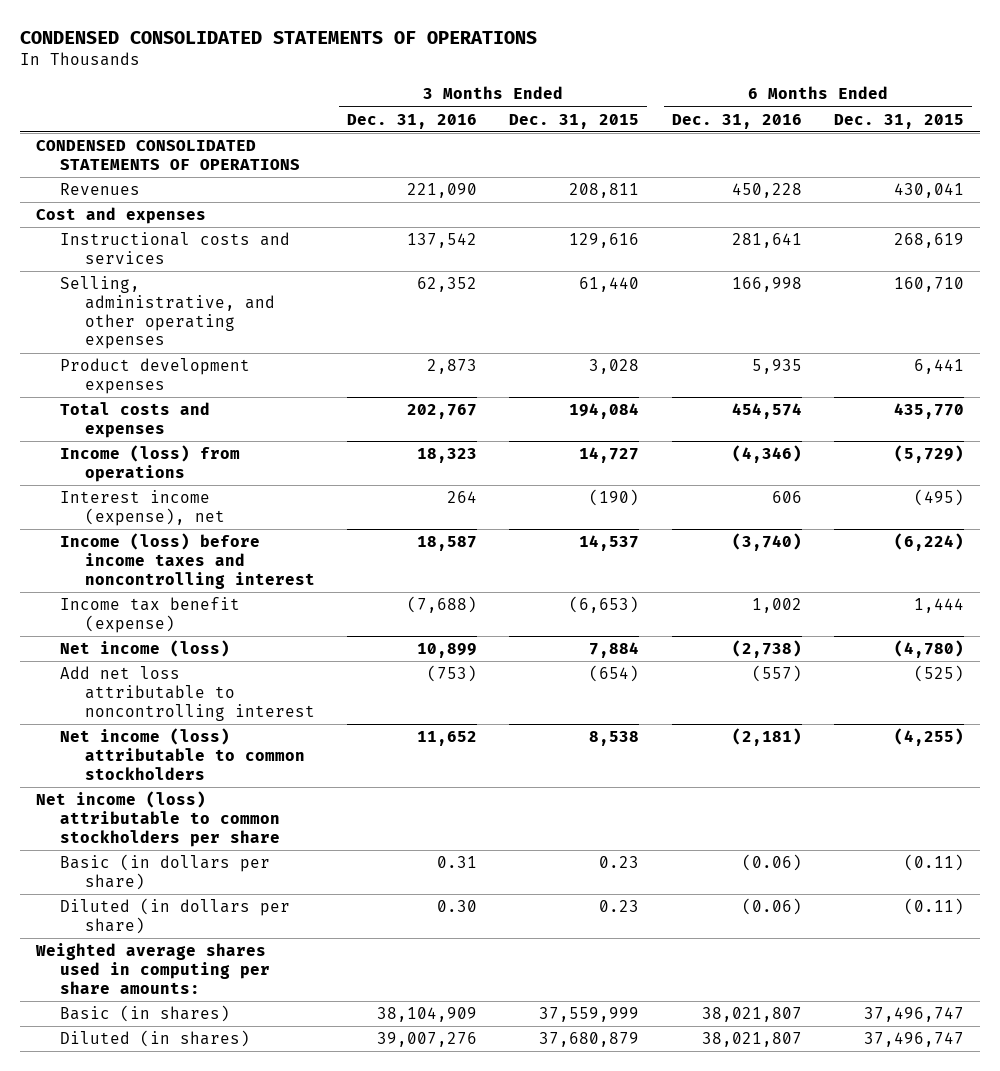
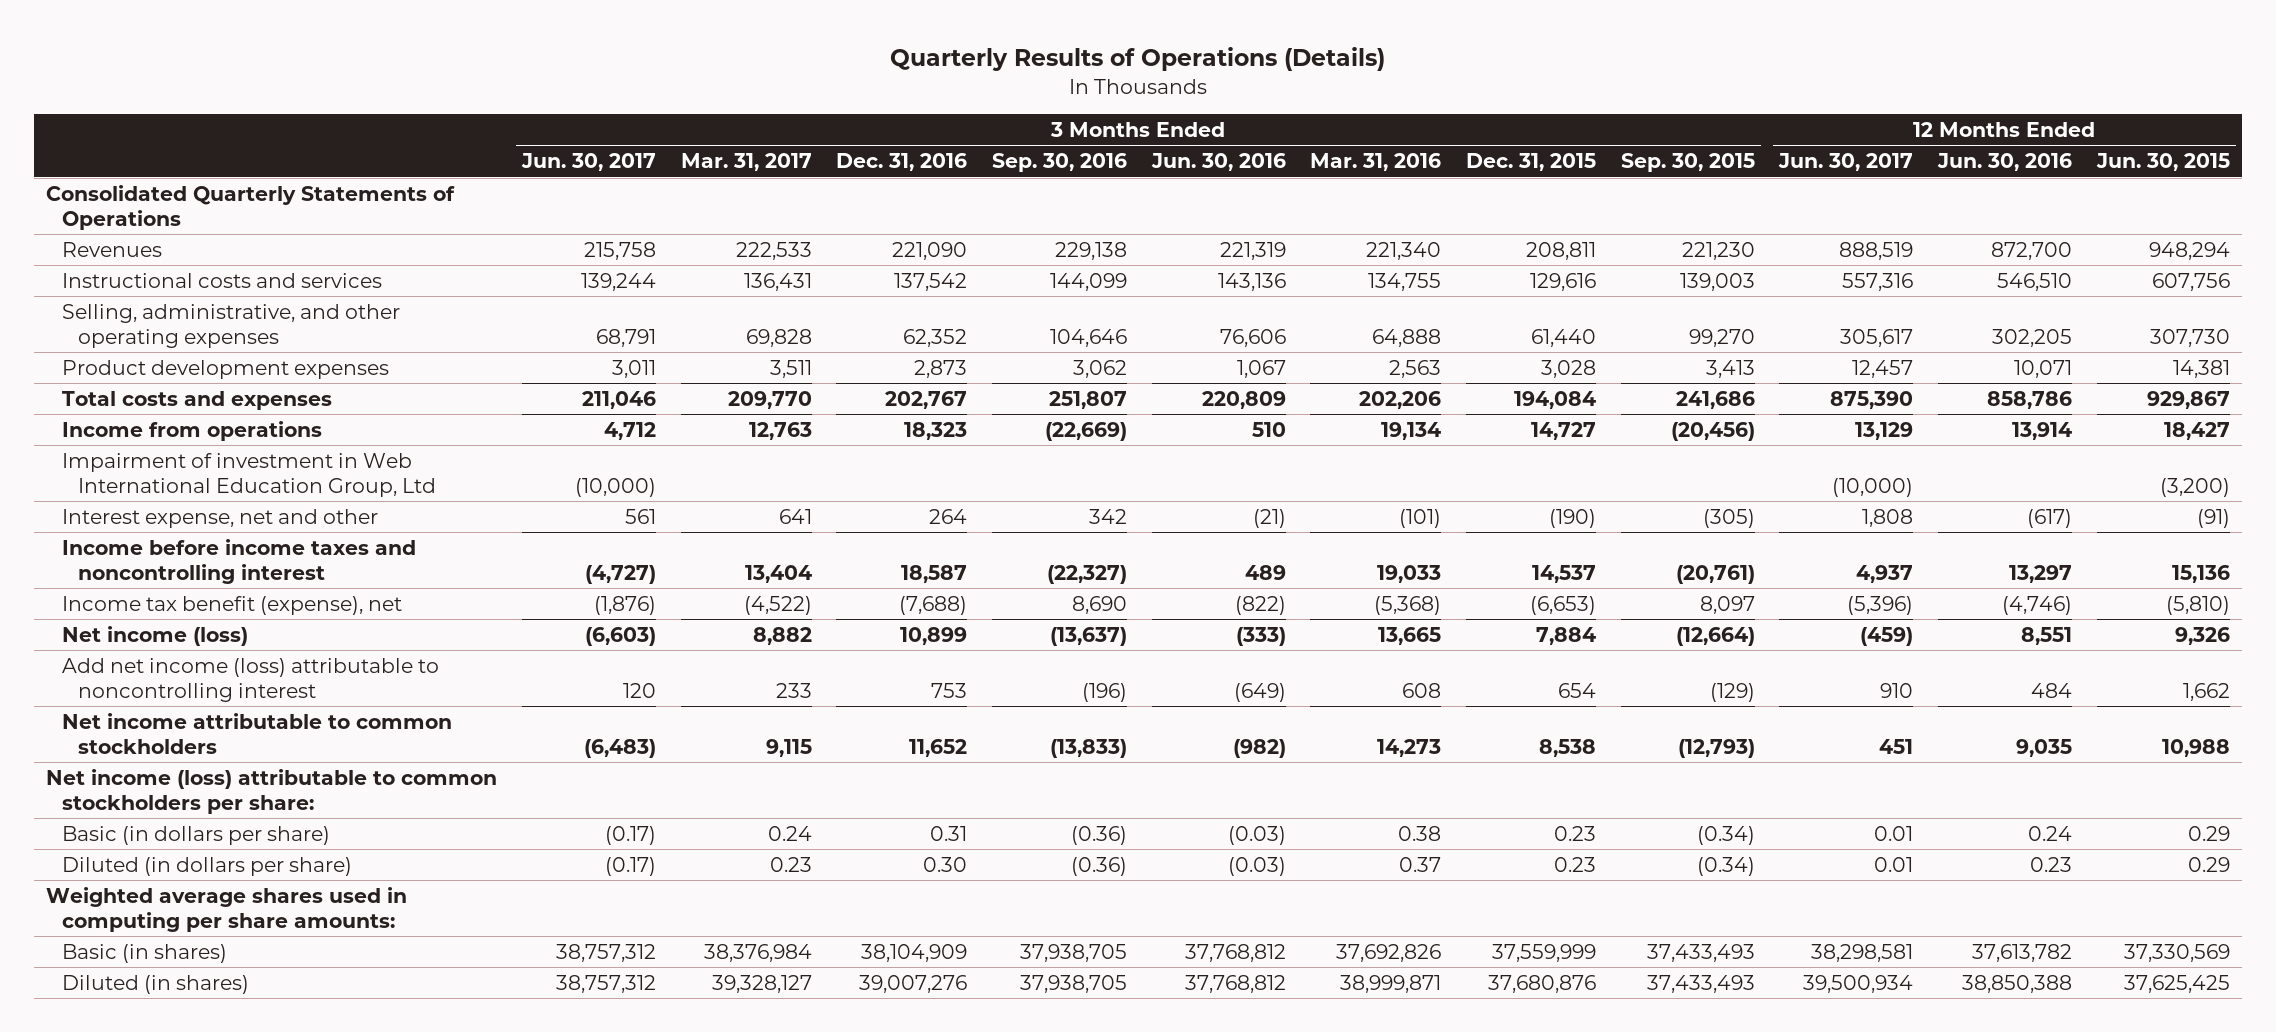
- CONDENSED CONSOLIDATED STATEMENTS OF OPERATIONS
+ Quarterly Results of Operations (Details)
- | 3 Months Ended Dec. 31, 2016 | 3 Months Ended Dec. 31, 2015 | 6 Months Ended Dec. 31, 2016 | 6 Months Ended Dec. 31, 2015
+ | 3 Months Ended Jun. 30, 2017 | 3 Months Ended Mar. 31, 2017 | 3 Months Ended Dec. 31, 2016 | 3 Months Ended Sep. 30, 2016 | 3 Months Ended Jun. 30, 2016 | 3 Months Ended Mar. 31, 2016 | 3 Months Ended Dec. 31, 2015 | 3 Months Ended Sep. 30, 2015 | 12 Months Ended Jun. 30, 2017 | 12 Months Ended Jun. 30, 2016 | 12 Months Ended Jun. 30, 2015
- CONDENSED CONSOLIDATED STATEMENTS OF OPERATIONS
+ Consolidated Quarterly Statements of Operations
- Cost and expenses
- Income (loss) from operations | 18,323 | 14,727 | (4,346) | (5,729)
- Interest income (expense), net | 264 | (190) | 606 | (495)
- Income (loss) before income taxes and noncontrolling interest | 18,587 | 14,537 | (3,740) | (6,224)
- Income tax benefit (expense) | (7,688) | (6,653) | 1,002 | 1,444
+ Income from operations | 4,712 | 12,763 | 18,323 | (22,669) | 510 | 19,134 | 14,727 | (20,456) | 13,129 | 13,914 | 18,427
+ Impairment of investment in Web International Education Group, Ltd | (10,000) | | | | | | | | (10,000) | | (3,200)
+ Interest expense, net and other | 561 | 641 | 264 | 342 | (21) | (101) | (190) | (305) | 1,808 | (617) | (91)
+ Income before income taxes and noncontrolling interest | (4,727) | 13,404 | 18,587 | (22,327) | 489 | 19,033 | 14,537 | (20,761) | 4,937 | 13,297 | 15,136
+ Income tax benefit (expense), net | (1,876) | (4,522) | (7,688) | 8,690 | (822) | (5,368) | (6,653) | 8,097 | (5,396) | (4,746) | (5,810)
- Add net loss attributable to noncontrolling interest | (753) | (654) | (557) | (525)
- Net income (loss) attributable to common stockholders | 11,652 | 8,538 | (2,181) | (4,255)
- Net income (loss) attributable to common stockholders per share
+ Add net income (loss) attributable to noncontrolling interest | 120 | 233 | 753 | (196) | (649) | 608 | 654 | (129) | 910 | 484 | 1,662
+ Net income attributable to common stockholders | (6,483) | 9,115 | 11,652 | (13,833) | (982) | 14,273 | 8,538 | (12,793) | 451 | 9,035 | 10,988
+ Net income (loss) attributable to common stockholders per share:
- Diluted (in shares) | 39,007,276 | 37,680,879 | 38,021,807 | 37,496,747
+ Diluted (in shares) | 38,757,312 | 39,328,127 | 39,007,276 | 37,938,705 | 37,768,812 | 38,999,871 | 37,680,876 | 37,433,493 | 39,500,934 | 38,850,388 | 37,625,425

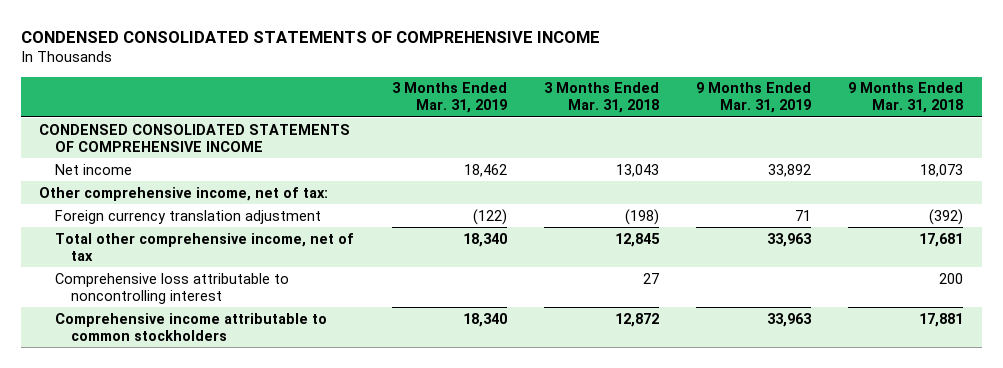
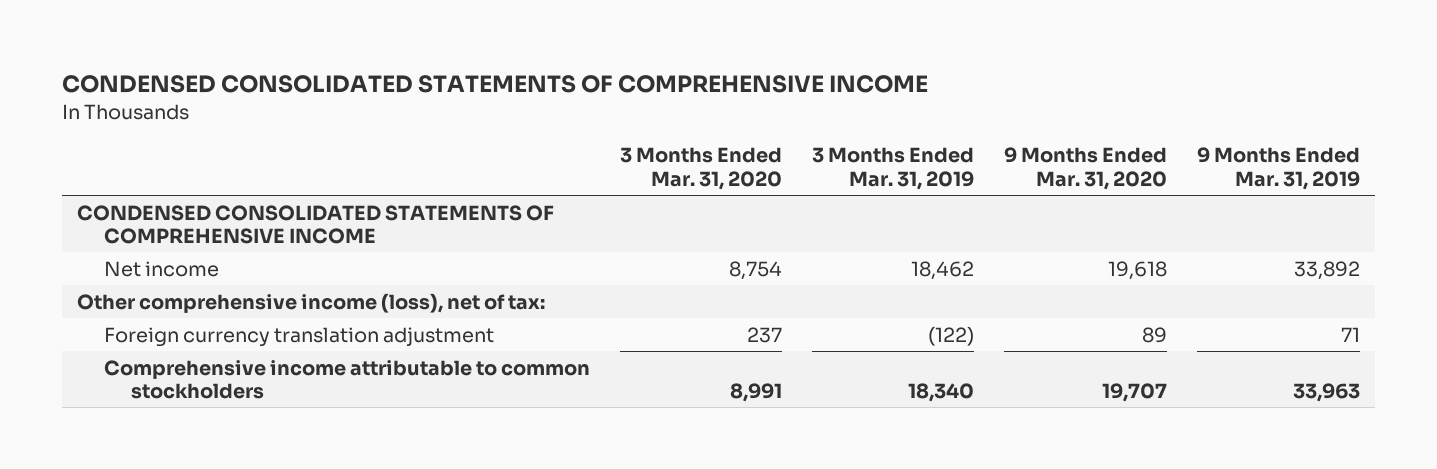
- | 3 Months Ended Mar. 31, 2019 | 3 Months Ended Mar. 31, 2018 | 9 Months Ended Mar. 31, 2019 | 9 Months Ended Mar. 31, 2018
+ | 3 Months Ended Mar. 31, 2020 | 3 Months Ended Mar. 31, 2019 | 9 Months Ended Mar. 31, 2020 | 9 Months Ended Mar. 31, 2019
- Other comprehensive income, net of tax:
+ Other comprehensive income (loss), net of tax:
- Total other comprehensive income, net of tax | 18,340 | 12,845 | 33,963 | 17,681
- Comprehensive loss attributable to noncontrolling interest | | 27 | | 200

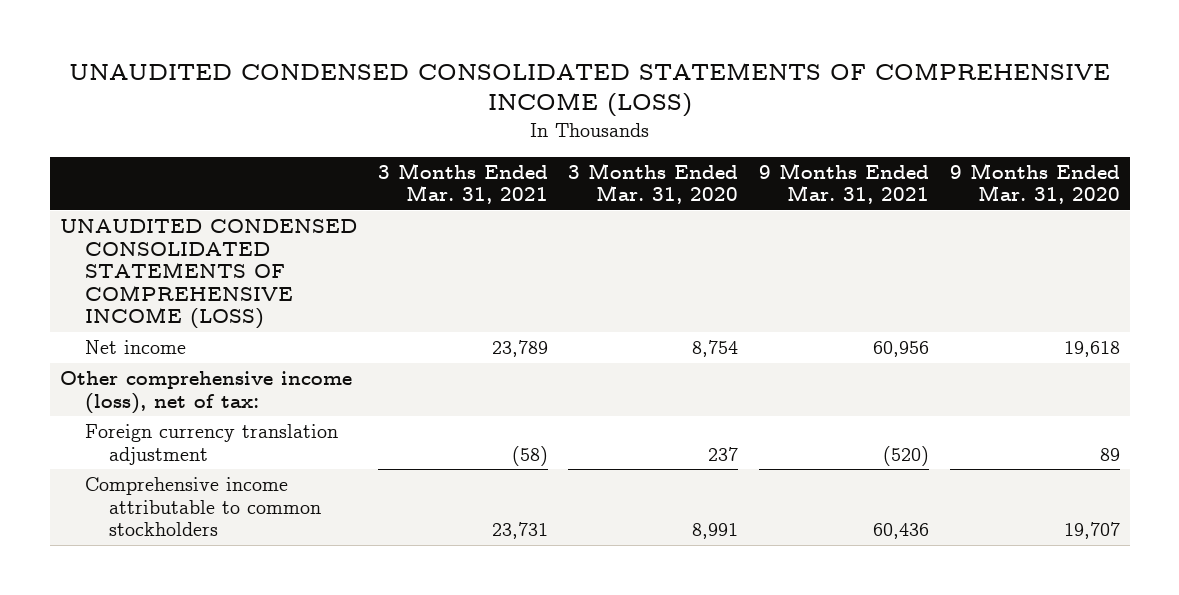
- CONDENSED CONSOLIDATED STATEMENTS OF COMPREHENSIVE INCOME
+ UNAUDITED CONDENSED CONSOLIDATED STATEMENTS OF COMPREHENSIVE INCOME (LOSS)
- | 3 Months Ended Mar. 31, 2020 | 3 Months Ended Mar. 31, 2019 | 9 Months Ended Mar. 31, 2020 | 9 Months Ended Mar. 31, 2019
+ | 3 Months Ended Mar. 31, 2021 | 3 Months Ended Mar. 31, 2020 | 9 Months Ended Mar. 31, 2021 | 9 Months Ended Mar. 31, 2020
- CONDENSED CONSOLIDATED STATEMENTS OF COMPREHENSIVE INCOME
+ UNAUDITED CONDENSED CONSOLIDATED STATEMENTS OF COMPREHENSIVE INCOME (LOSS)

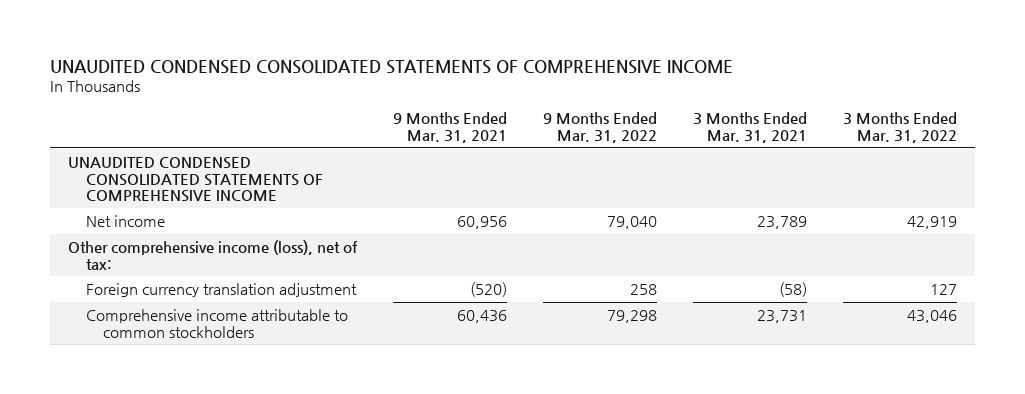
- UNAUDITED CONDENSED CONSOLIDATED STATEMENTS OF COMPREHENSIVE INCOME (LOSS)
+ UNAUDITED CONDENSED CONSOLIDATED STATEMENTS OF COMPREHENSIVE INCOME
- | 3 Months Ended Mar. 31, 2021 | 3 Months Ended Mar. 31, 2020 | 9 Months Ended Mar. 31, 2021 | 9 Months Ended Mar. 31, 2020
+ | 9 Months Ended Mar. 31, 2021 | 9 Months Ended Mar. 31, 2022 | 3 Months Ended Mar. 31, 2021 | 3 Months Ended Mar. 31, 2022
- UNAUDITED CONDENSED CONSOLIDATED STATEMENTS OF COMPREHENSIVE INCOME (LOSS)
+ UNAUDITED CONDENSED CONSOLIDATED STATEMENTS OF COMPREHENSIVE INCOME

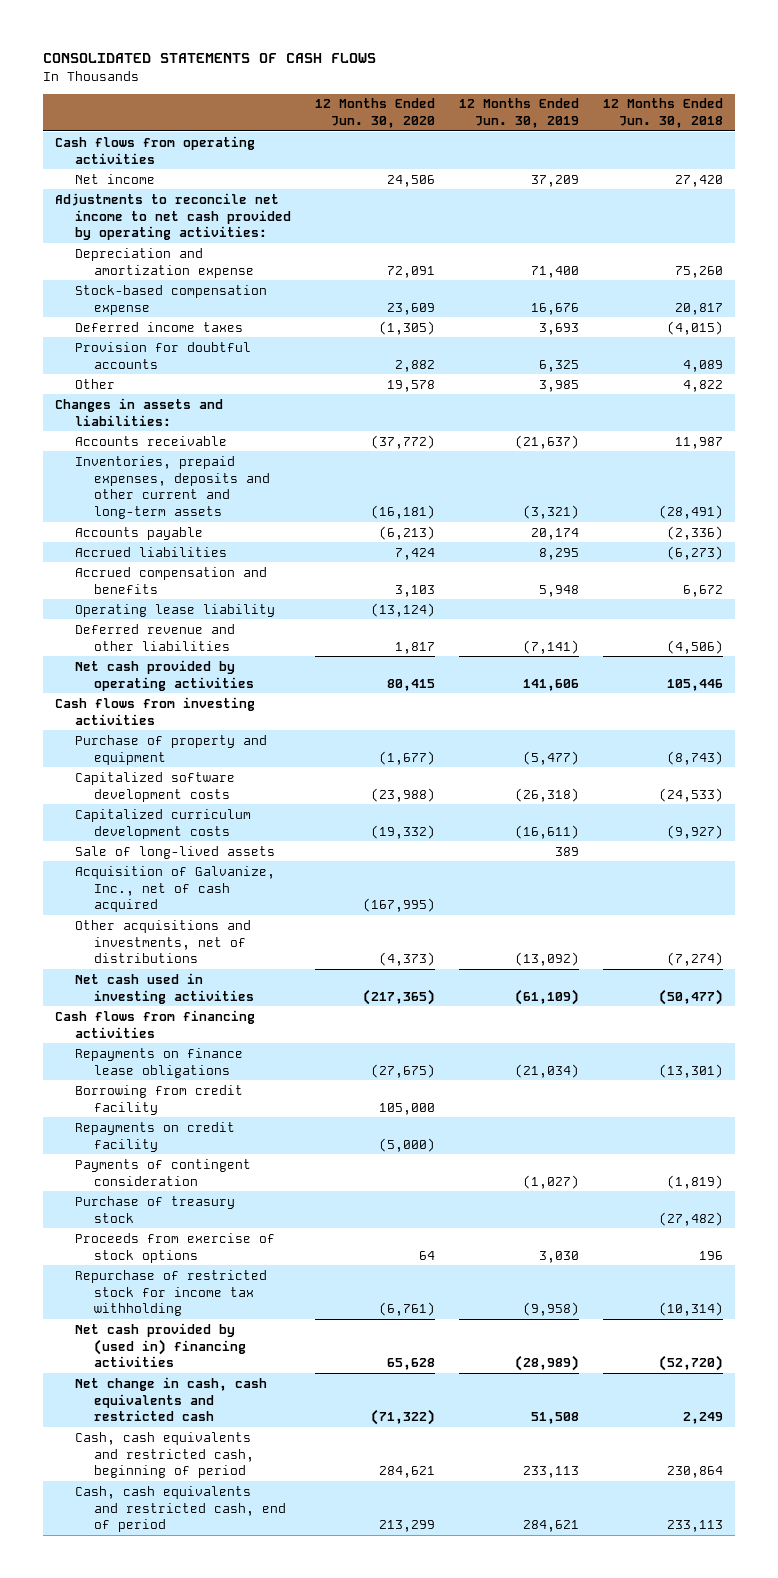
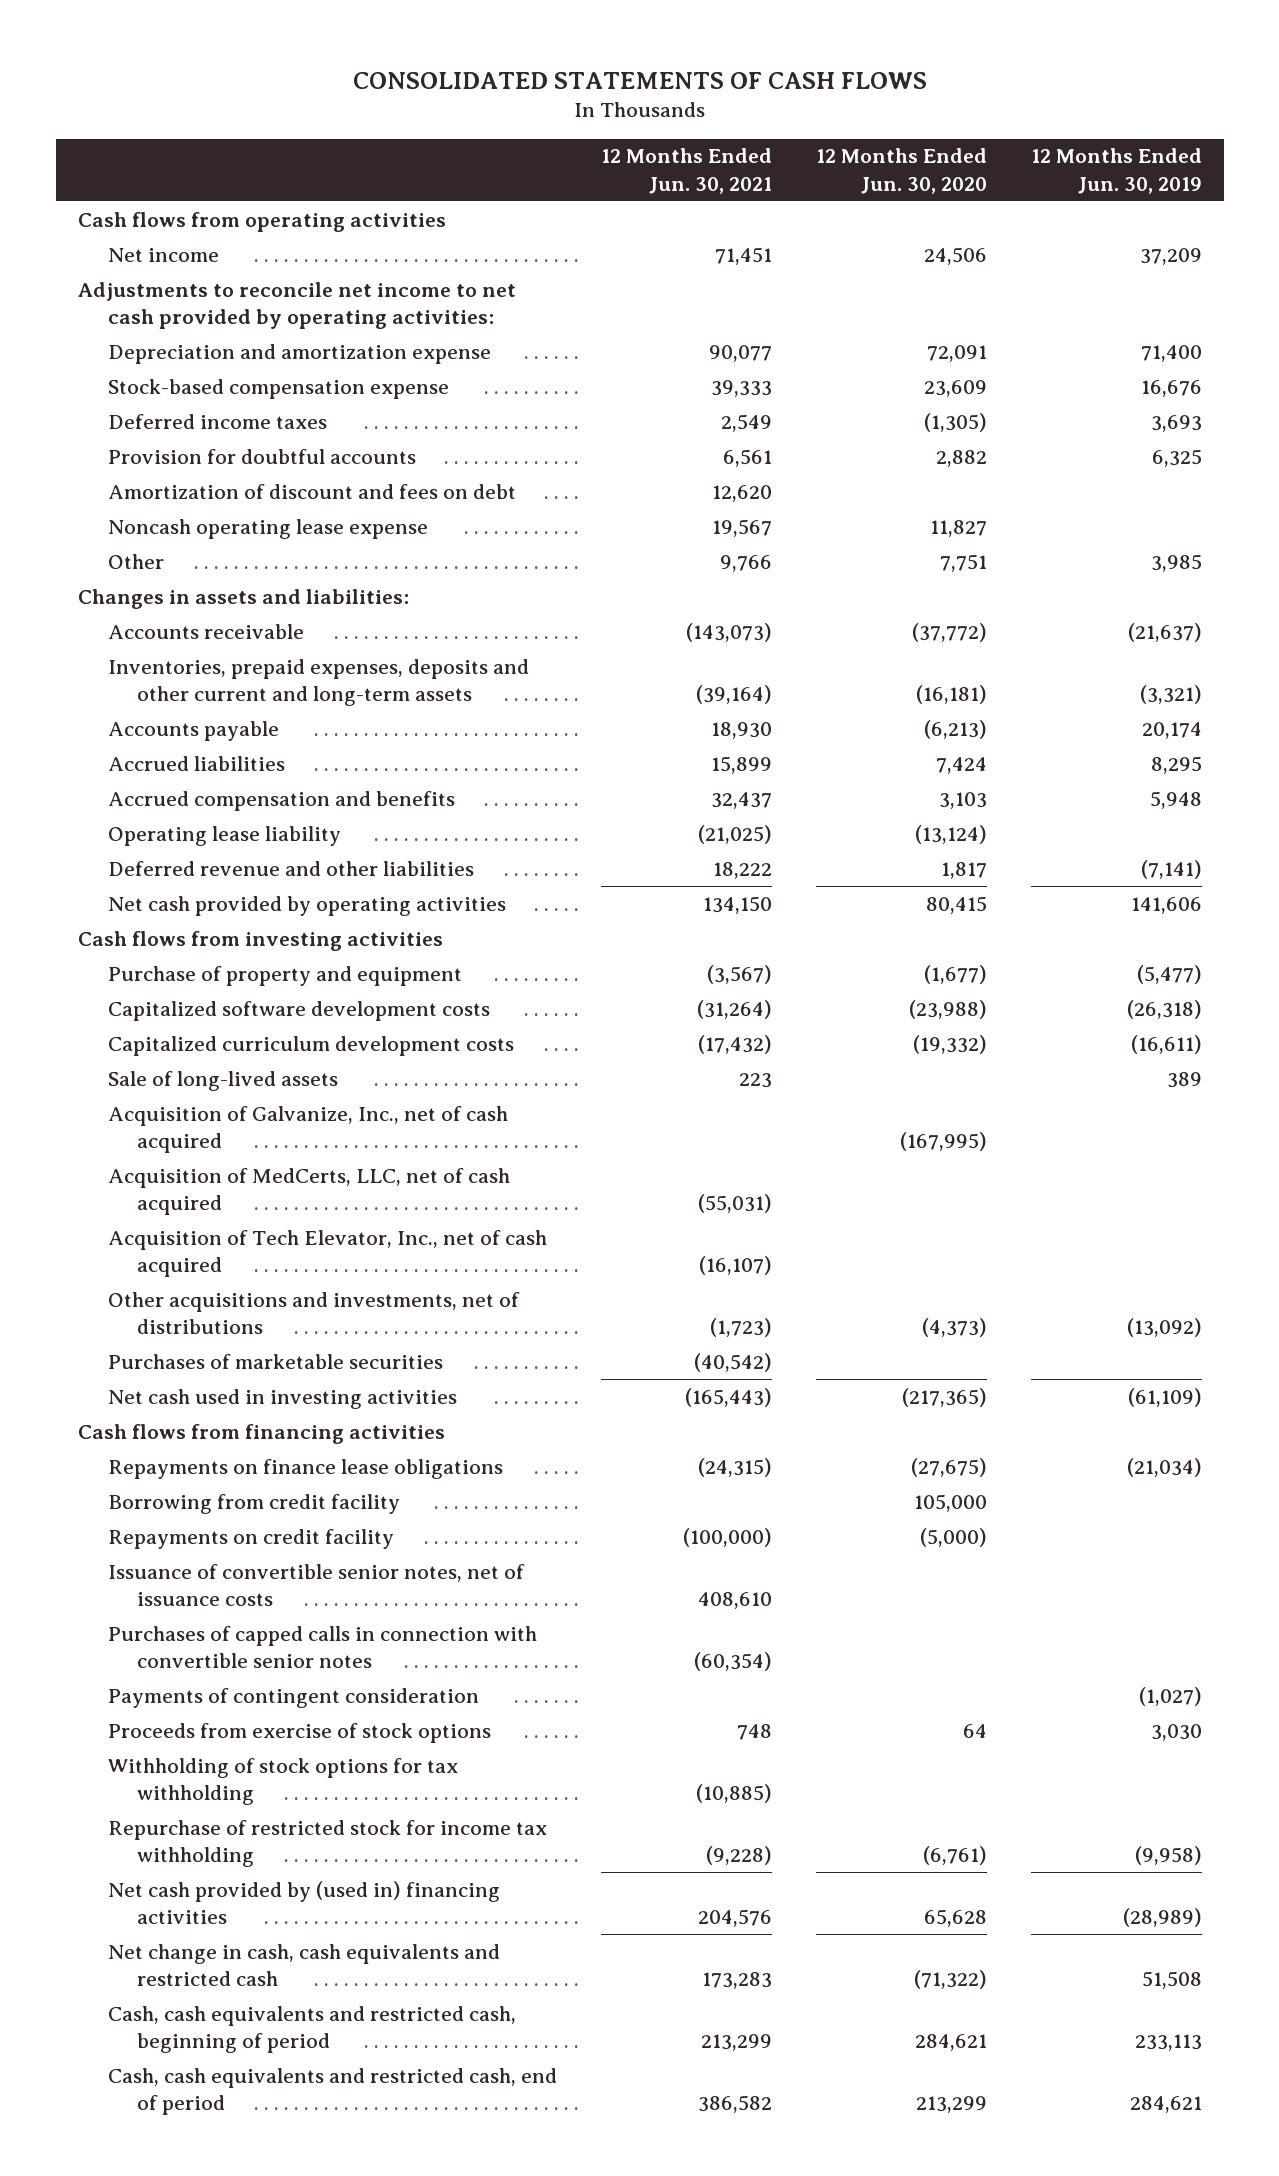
- | 12 Months Ended Jun. 30, 2020 | 12 Months Ended Jun. 30, 2019 | 12 Months Ended Jun. 30, 2018
+ | 12 Months Ended Jun. 30, 2021 | 12 Months Ended Jun. 30, 2020 | 12 Months Ended Jun. 30, 2019
- Other | 19,578 | 3,985 | 4,822
+ Amortization of discount and fees on debt | 12,620 | |
+ Noncash operating lease expense | 19,567 | 11,827 |
+ Other | 9,766 | 7,751 | 3,985
+ Acquisition of MedCerts, LLC, net of cash acquired | (55,031) | |
+ Acquisition of Tech Elevator, Inc., net of cash acquired | (16,107) | |
+ Purchases of marketable securities | (40,542) | |
+ Issuance of convertible senior notes, net of issuance costs | 408,610 | |
+ Purchases of capped calls in connection with convertible senior notes | (60,354) | |
- Purchase of treasury stock | | | (27,482)
+ Withholding of stock options for tax withholding | (10,885) | |

